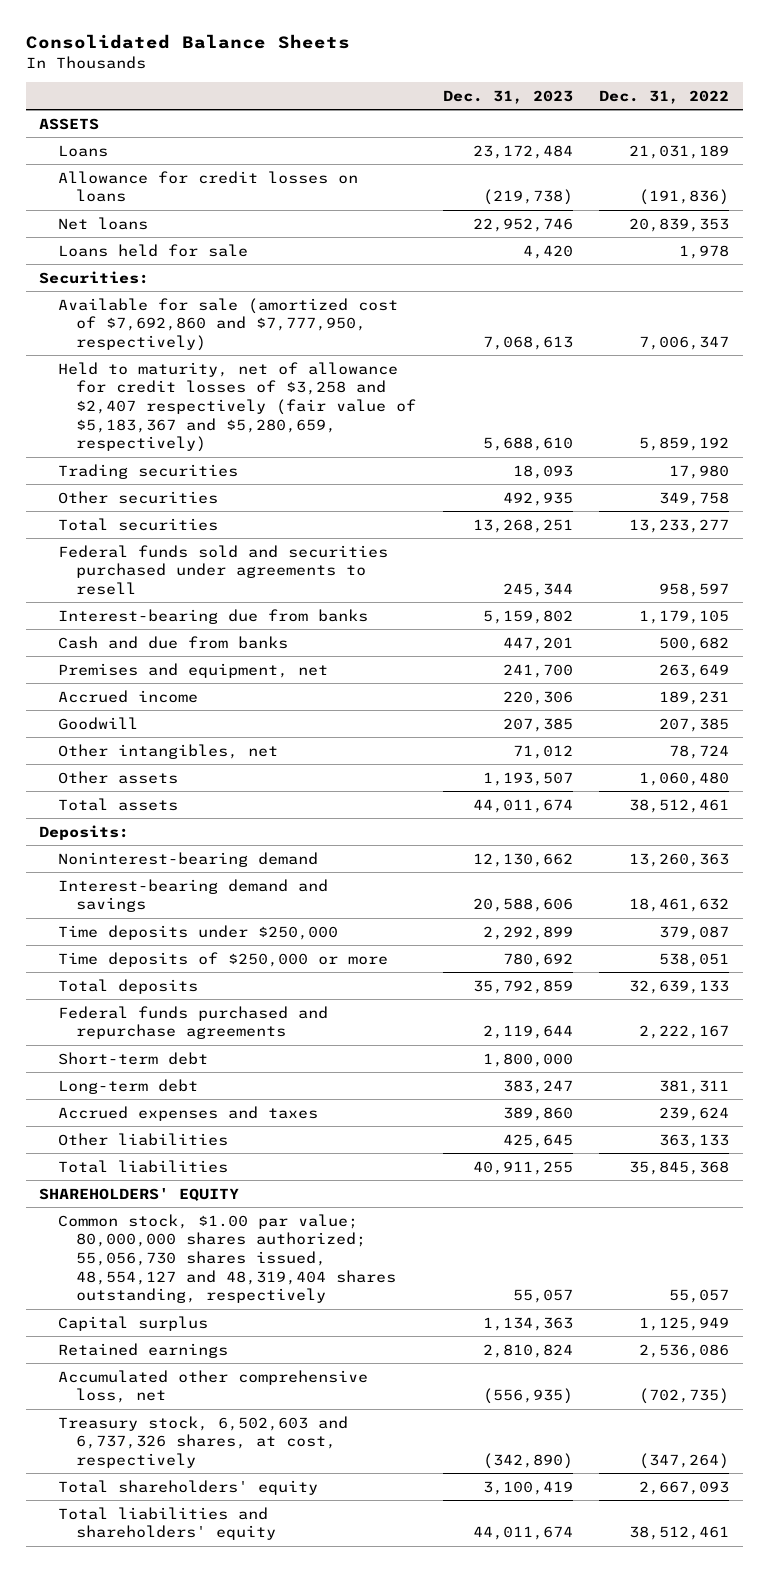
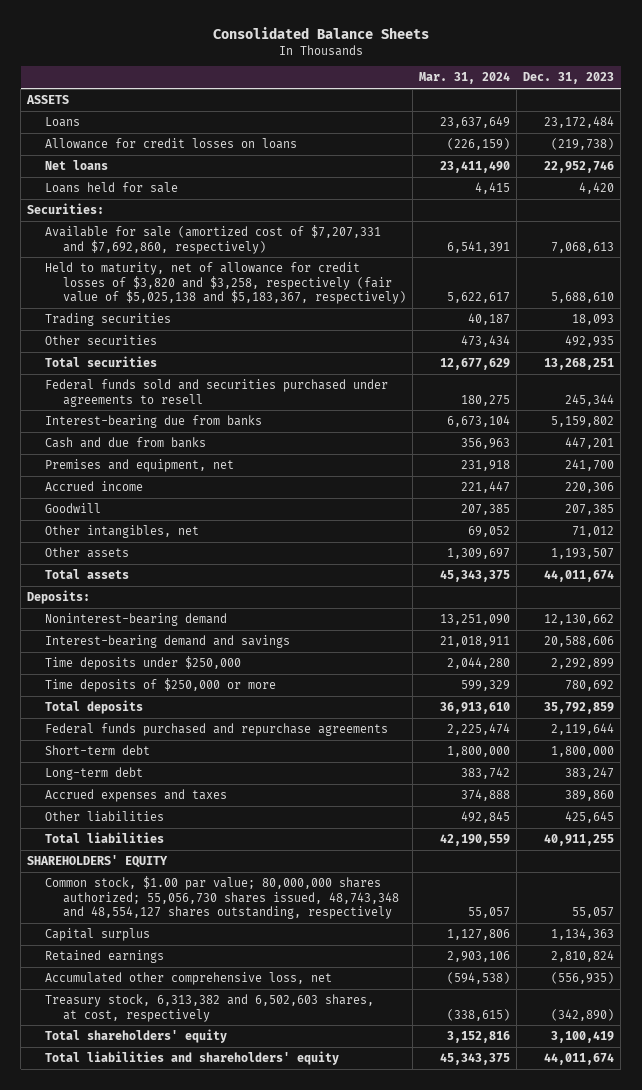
- | Dec. 31, 2023 | Dec. 31, 2022
+ | Mar. 31, 2024 | Dec. 31, 2023
- Available for sale (amortized cost of $7,692,860 and $7,777,950, respectively) | 7,068,613 | 7,006,347
- Held to maturity, net of allowance for credit losses of $3,258 and $2,407 respectively (fair value of $5,183,367 and $5,280,659, respectively) | 5,688,610 | 5,859,192
+ Available for sale (amortized cost of $7,207,331 and $7,692,860, respectively) | 6,541,391 | 7,068,613
+ Held to maturity, net of allowance for credit losses of $3,820 and $3,258, respectively (fair value of $5,025,138 and $5,183,367, respectively) | 5,622,617 | 5,688,610
- Common stock, $1.00 par value; 80,000,000 shares authorized; 55,056,730 shares issued, 48,554,127 and 48,319,404 shares outstanding, respectively | 55,057 | 55,057
+ Common stock, $1.00 par value; 80,000,000 shares authorized; 55,056,730 shares issued, 48,743,348 and 48,554,127 shares outstanding, respectively | 55,057 | 55,057
- Treasury stock, 6,502,603 and 6,737,326 shares, at cost, respectively | (342,890) | (347,264)
+ Treasury stock, 6,313,382 and 6,502,603 shares, at cost, respectively | (338,615) | (342,890)

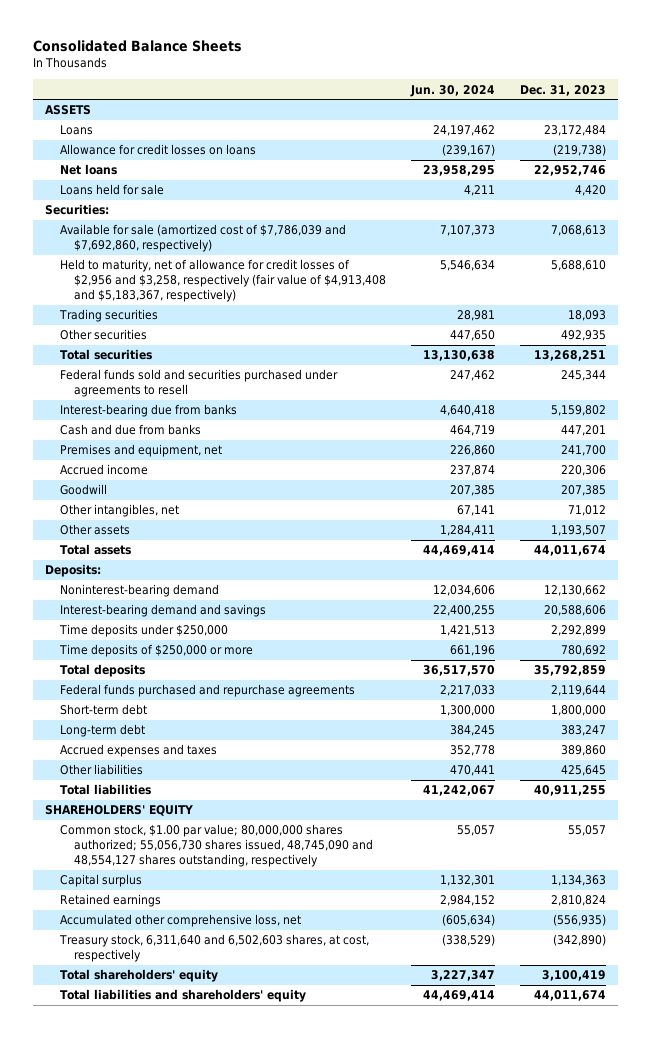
- | Mar. 31, 2024 | Dec. 31, 2023
+ | Jun. 30, 2024 | Dec. 31, 2023
- Available for sale (amortized cost of $7,207,331 and $7,692,860, respectively) | 6,541,391 | 7,068,613
- Held to maturity, net of allowance for credit losses of $3,820 and $3,258, respectively (fair value of $5,025,138 and $5,183,367, respectively) | 5,622,617 | 5,688,610
+ Available for sale (amortized cost of $7,786,039 and $7,692,860, respectively) | 7,107,373 | 7,068,613
+ Held to maturity, net of allowance for credit losses of $2,956 and $3,258, respectively (fair value of $4,913,408 and $5,183,367, respectively) | 5,546,634 | 5,688,610
- Common stock, $1.00 par value; 80,000,000 shares authorized; 55,056,730 shares issued, 48,743,348 and 48,554,127 shares outstanding, respectively | 55,057 | 55,057
+ Common stock, $1.00 par value; 80,000,000 shares authorized; 55,056,730 shares issued, 48,745,090 and 48,554,127 shares outstanding, respectively | 55,057 | 55,057
- Treasury stock, 6,313,382 and 6,502,603 shares, at cost, respectively | (338,615) | (342,890)
+ Treasury stock, 6,311,640 and 6,502,603 shares, at cost, respectively | (338,529) | (342,890)

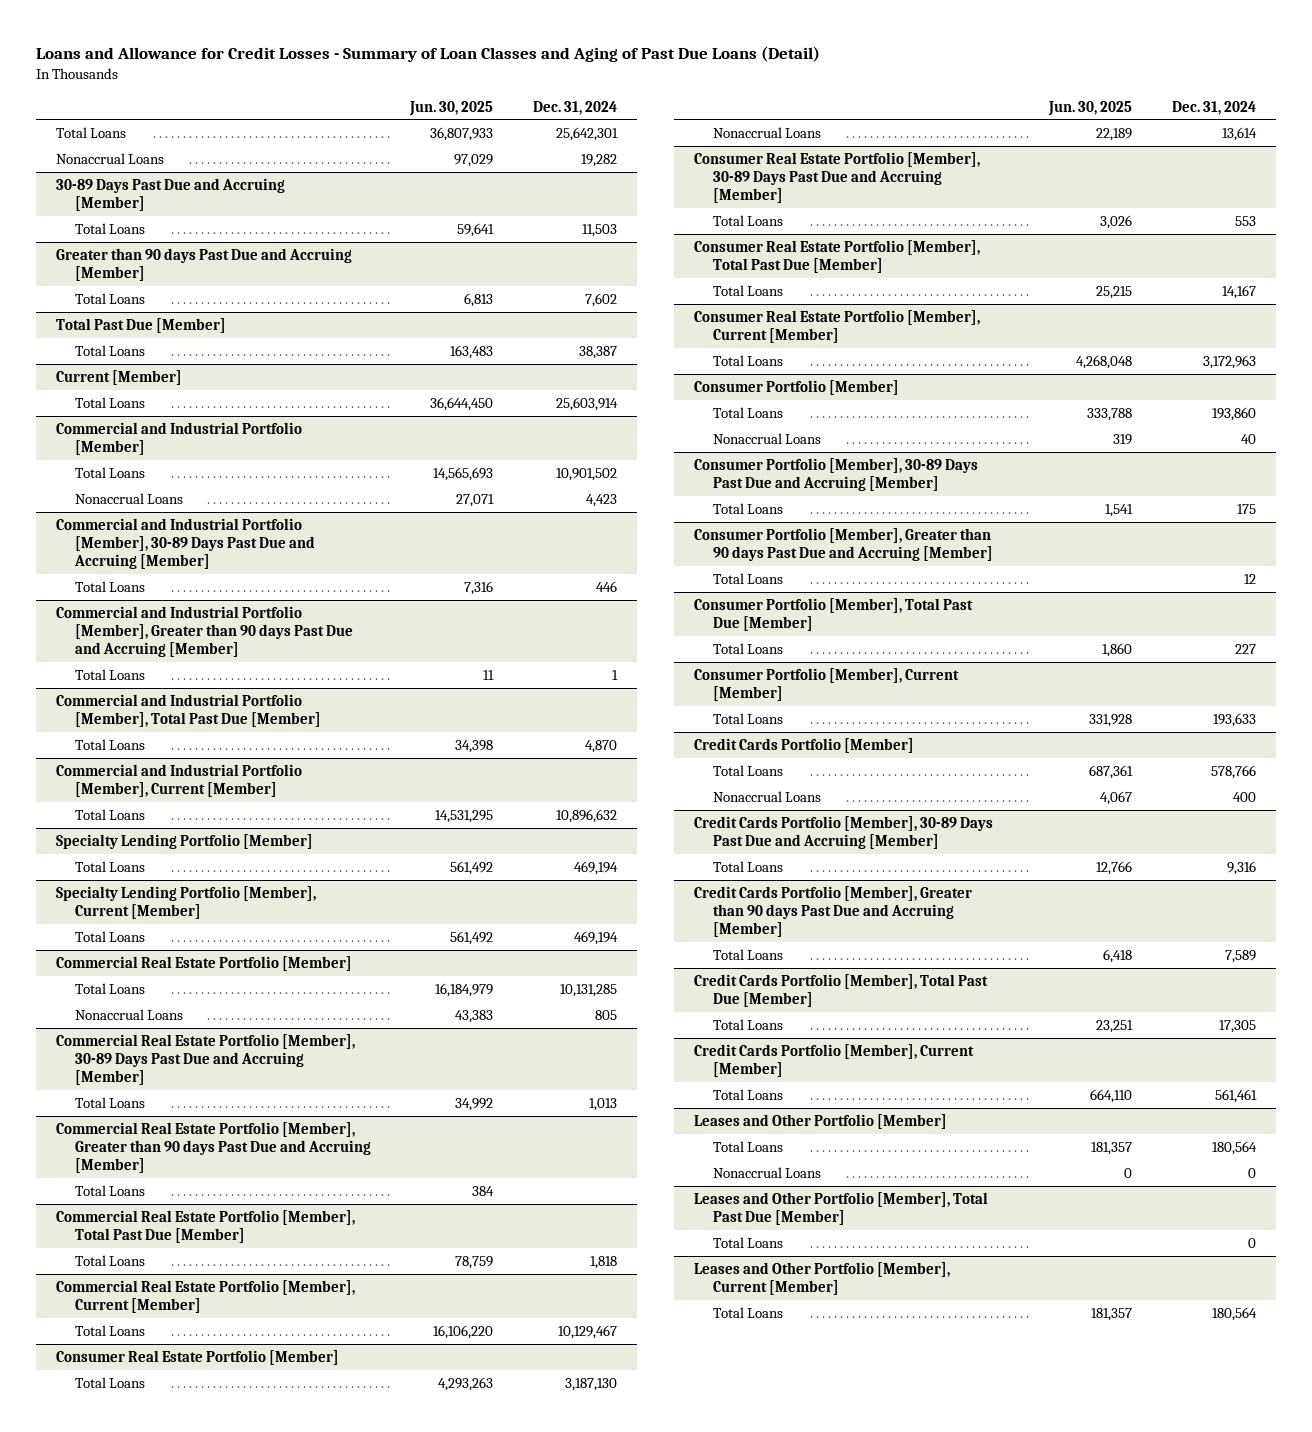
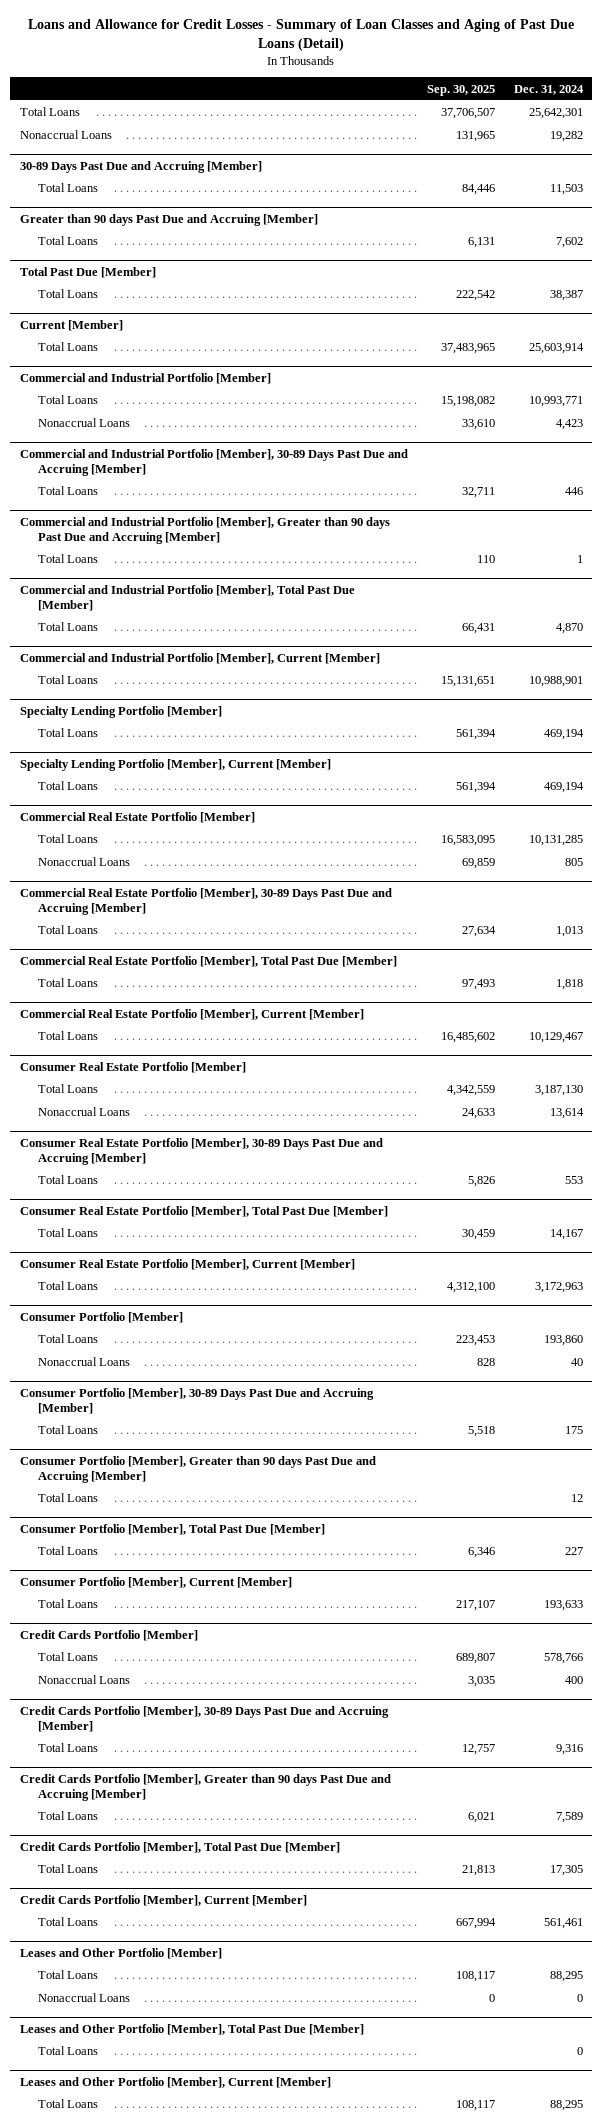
- | Jun. 30, 2025 | Dec. 31, 2024
+ | Sep. 30, 2025 | Dec. 31, 2024
@ Commercial and Industrial Portfolio [Member]
- Total Loans | 14,565,693 | 10,901,502
+ Total Loans | 15,198,082 | 10,993,771
@ Commercial and Industrial Portfolio [Member], Current [Member]
- Total Loans | 14,531,295 | 10,896,632
+ Total Loans | 15,131,651 | 10,988,901
- Commercial Real Estate Portfolio [Member], Greater than 90 days Past Due and Accruing [Member]
- Total Loans | 384 |
@ Leases and Other Portfolio [Member]
- Total Loans | 181,357 | 180,564
+ Total Loans | 108,117 | 88,295
@ Leases and Other Portfolio [Member], Current [Member]
- Total Loans | 181,357 | 180,564
+ Total Loans | 108,117 | 88,295

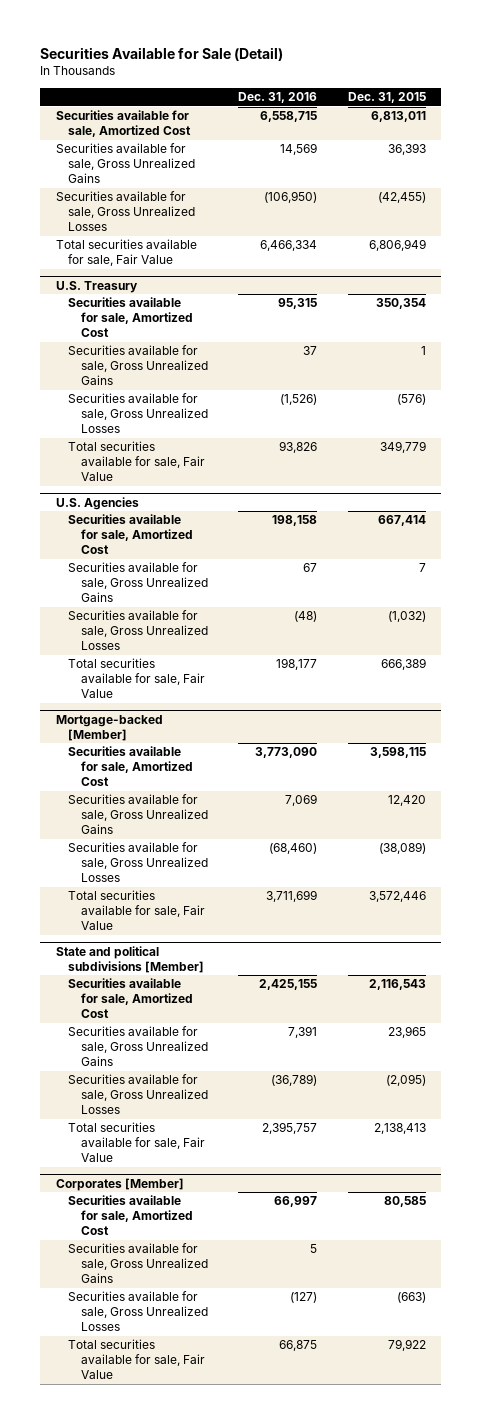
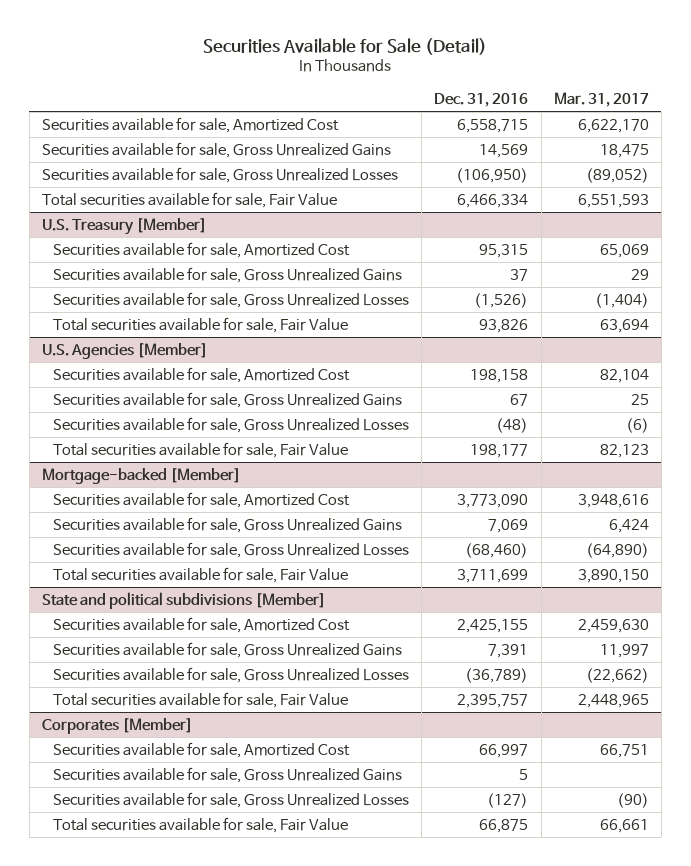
- | Dec. 31, 2016 | Dec. 31, 2015
+ | Dec. 31, 2016 | Mar. 31, 2017
- U.S. Treasury
+ U.S. Treasury [Member]
- U.S. Agencies
+ U.S. Agencies [Member]

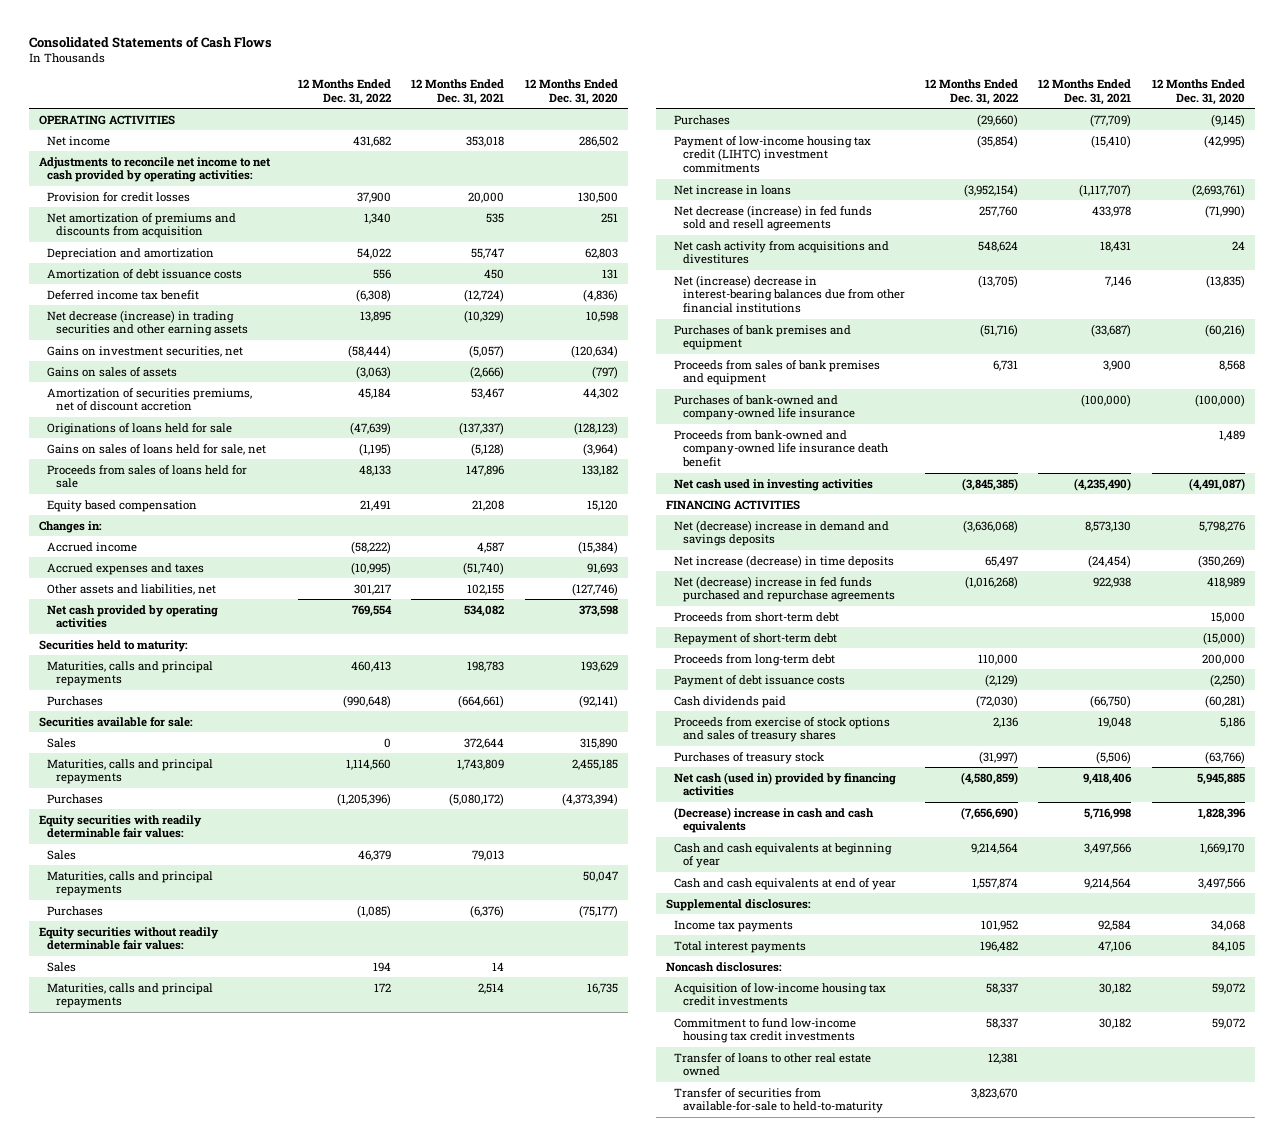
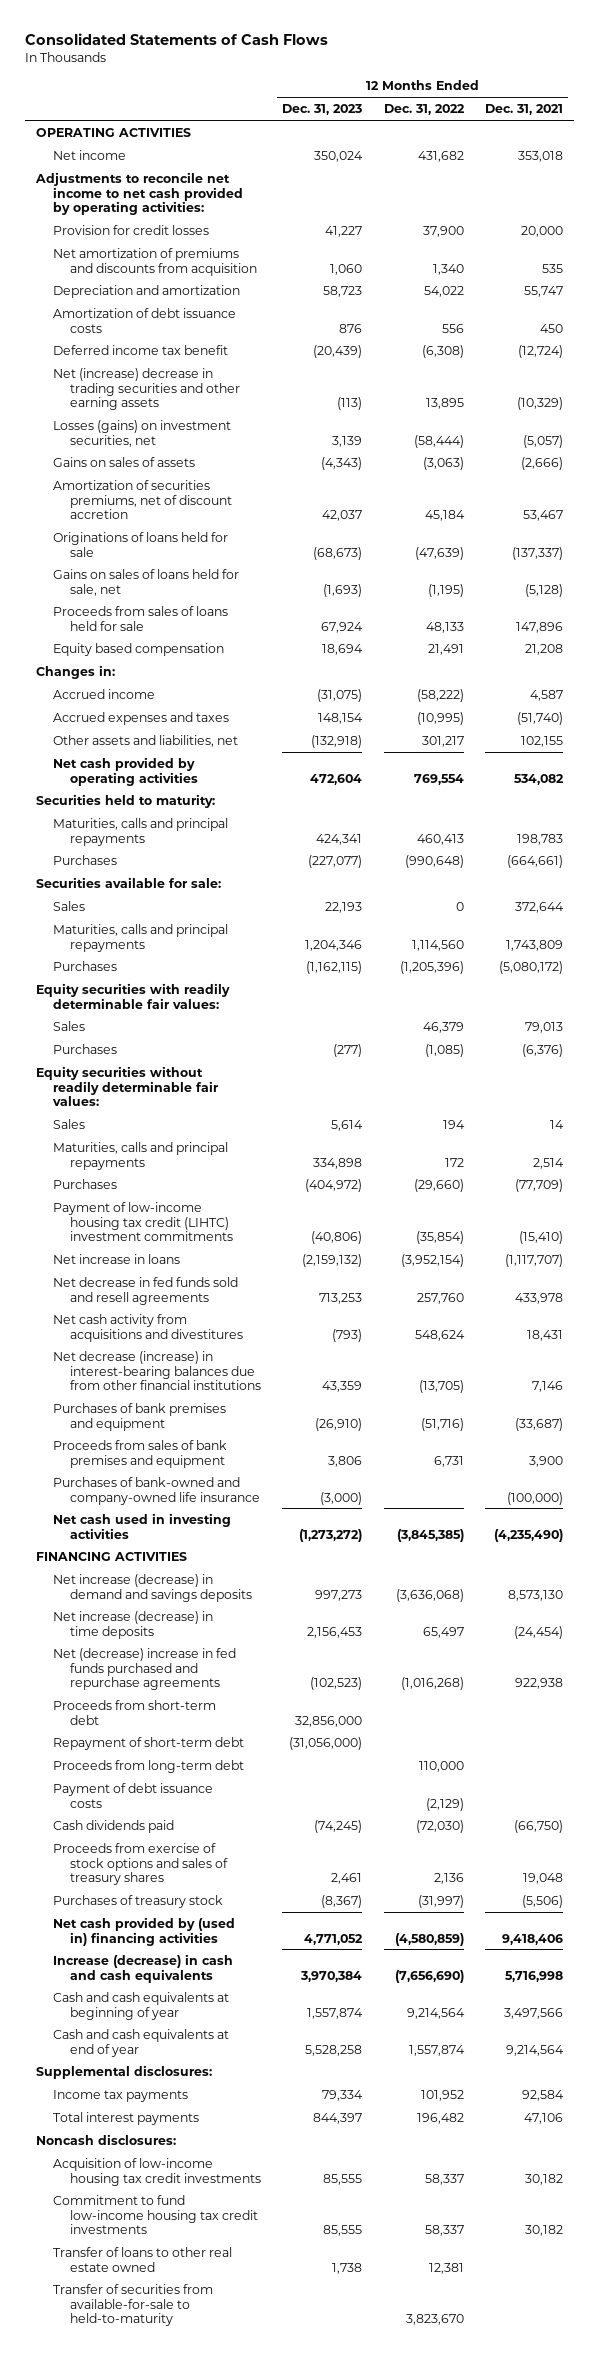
- | 12 Months Ended Dec. 31, 2022 | 12 Months Ended Dec. 31, 2021 | 12 Months Ended Dec. 31, 2020
+ | 12 Months Ended Dec. 31, 2023 | 12 Months Ended Dec. 31, 2022 | 12 Months Ended Dec. 31, 2021
- Net decrease (increase) in trading securities and other earning assets | 13,895 | (10,329) | 10,598
- Gains on investment securities, net | (58,444) | (5,057) | (120,634)
+ Net (increase) decrease in trading securities and other earning assets | (113) | 13,895 | (10,329)
+ Losses (gains) on investment securities, net | 3,139 | (58,444) | (5,057)
- Maturities, calls and principal repayments | | | 50,047
- Net decrease (increase) in fed funds sold and resell agreements | 257,760 | 433,978 | (71,990)
+ Net decrease in fed funds sold and resell agreements | 713,253 | 257,760 | 433,978
- Net (increase) decrease in interest-bearing balances due from other financial institutions | (13,705) | 7,146 | (13,835)
+ Net decrease (increase) in interest-bearing balances due from other financial institutions | 43,359 | (13,705) | 7,146
- Proceeds from bank-owned and company-owned life insurance death benefit | | | 1,489
- Net (decrease) increase in demand and savings deposits | (3,636,068) | 8,573,130 | 5,798,276
+ Net increase (decrease) in demand and savings deposits | 997,273 | (3,636,068) | 8,573,130
- Net cash (used in) provided by financing activities | (4,580,859) | 9,418,406 | 5,945,885
- (Decrease) increase in cash and cash equivalents | (7,656,690) | 5,716,998 | 1,828,396
+ Net cash provided by (used in) financing activities | 4,771,052 | (4,580,859) | 9,418,406
+ Increase (decrease) in cash and cash equivalents | 3,970,384 | (7,656,690) | 5,716,998

